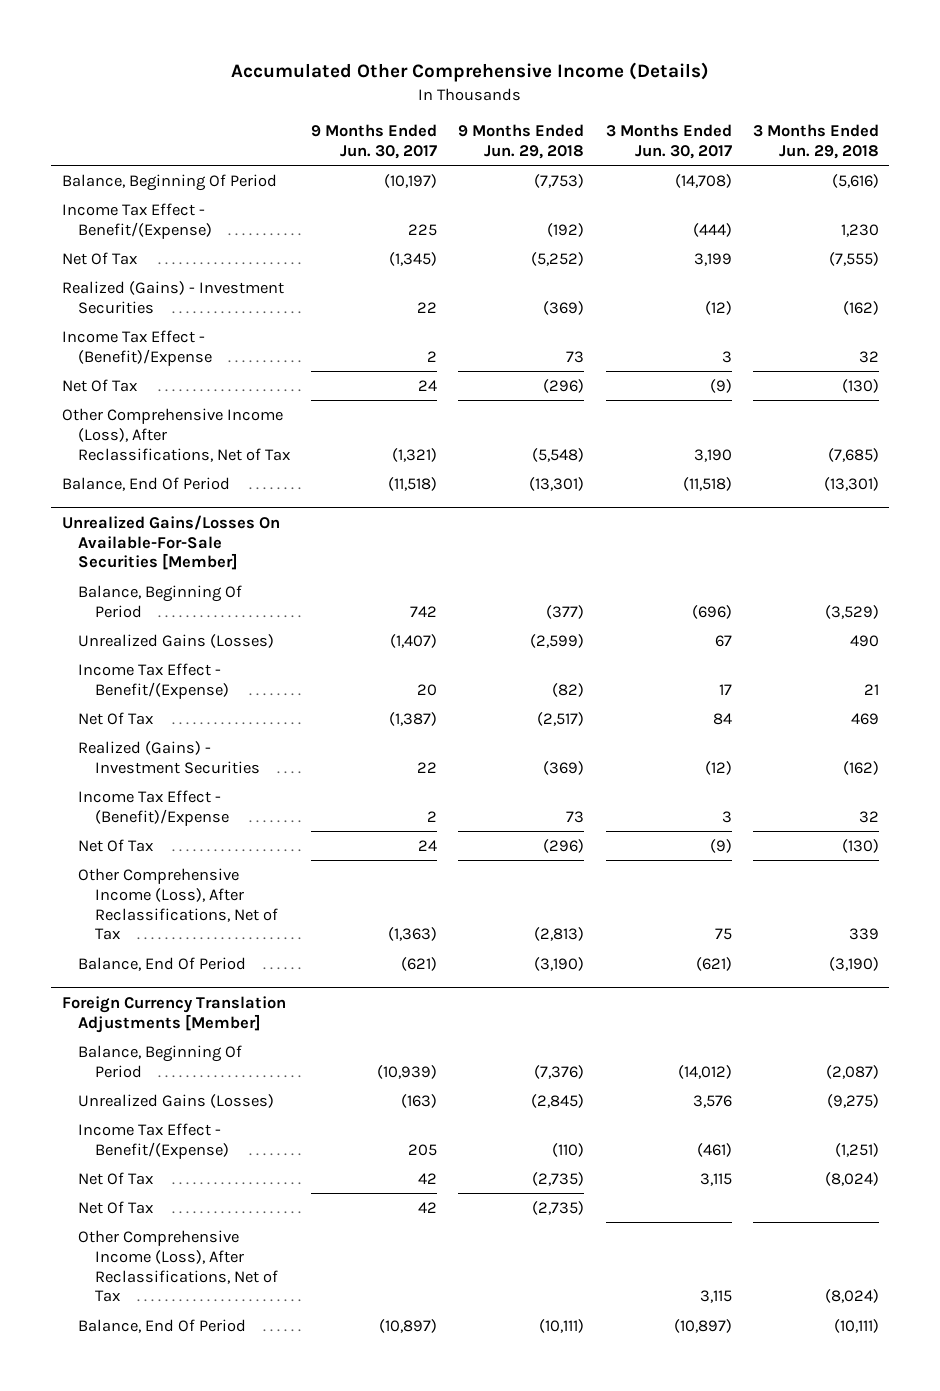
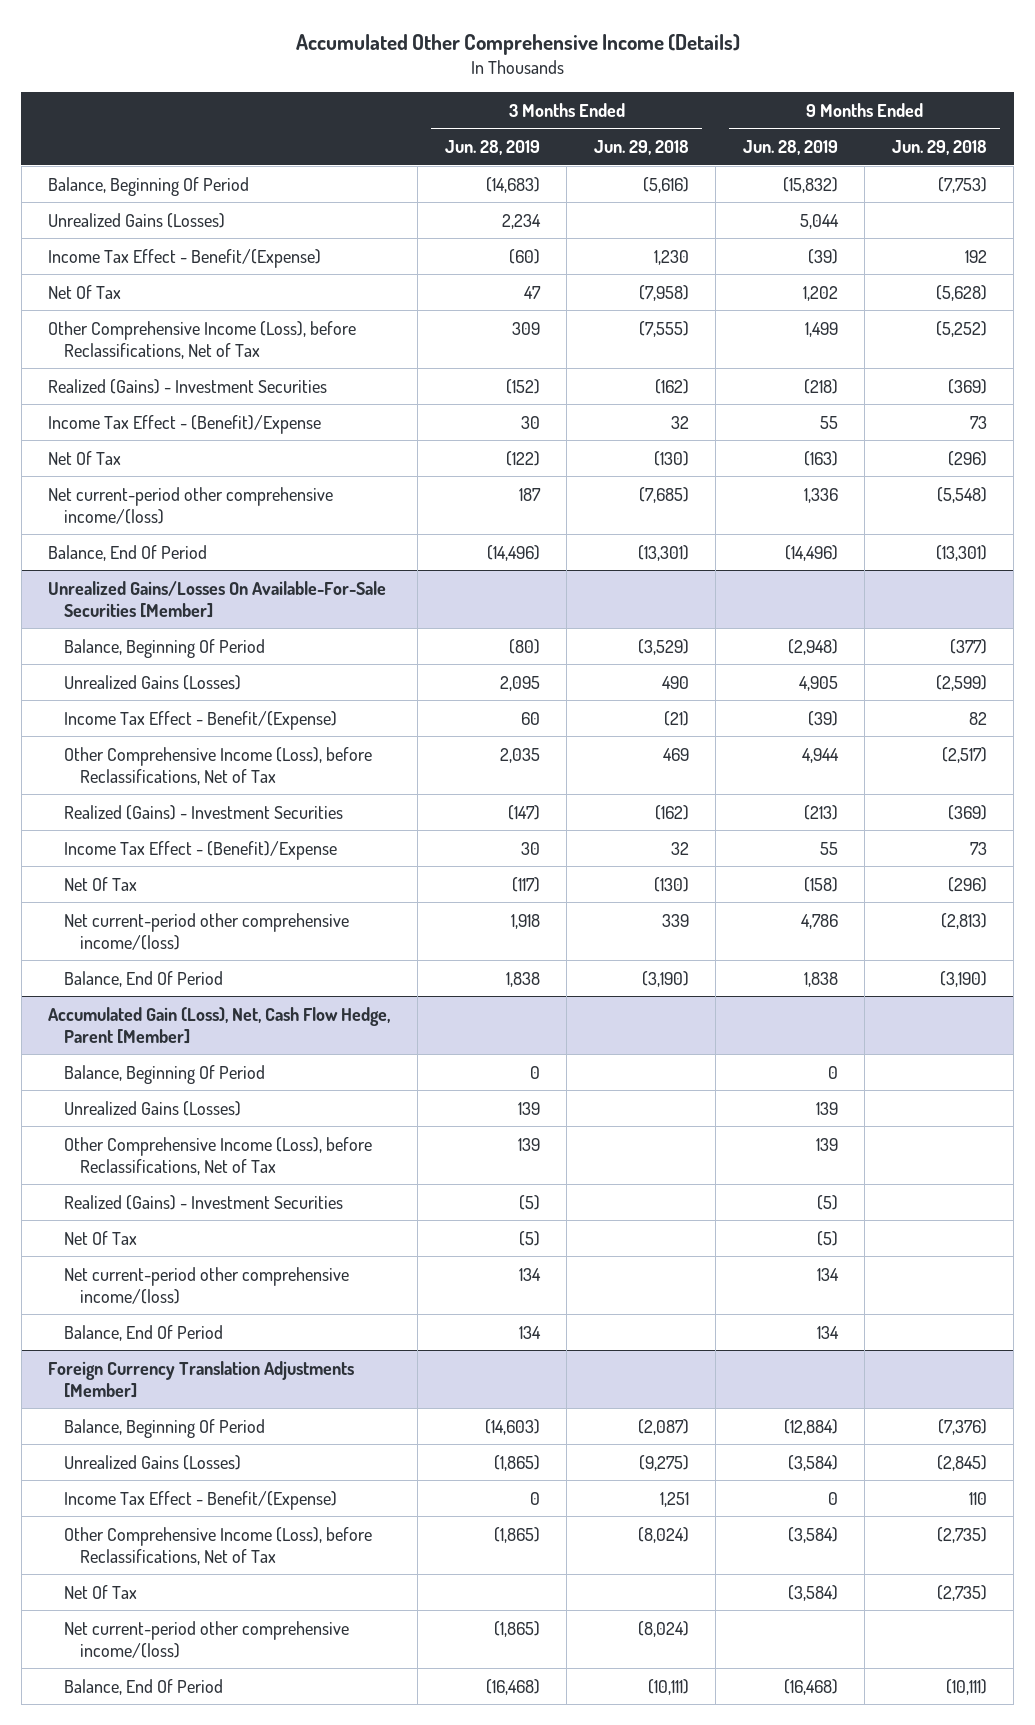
- | 9 Months Ended Jun. 30, 2017 | 9 Months Ended Jun. 29, 2018 | 3 Months Ended Jun. 30, 2017 | 3 Months Ended Jun. 29, 2018
+ | 3 Months Ended Jun. 28, 2019 | 3 Months Ended Jun. 29, 2018 | 9 Months Ended Jun. 28, 2019 | 9 Months Ended Jun. 29, 2018
- Income Tax Effect - Benefit/(Expense) | 225 | (192) | (444) | 1,230
- Net Of Tax | (1,345) | (5,252) | 3,199 | (7,555)
+ Unrealized Gains (Losses) | 2,234 | | 5,044 |
+ Income Tax Effect - Benefit/(Expense) | (60) | 1,230 | (39) | 192
+ Net Of Tax | 47 | (7,958) | 1,202 | (5,628)
+ Other Comprehensive Income (Loss), before Reclassifications, Net of Tax | 309 | (7,555) | 1,499 | (5,252)
- Other Comprehensive Income (Loss), After Reclassifications, Net of Tax | (1,321) | (5,548) | 3,190 | (7,685)
+ Net current-period other comprehensive income/(loss) | 187 | (7,685) | 1,336 | (5,548)
@ Unrealized Gains/Losses On Available-For-Sale Securities [Member]
- Income Tax Effect - Benefit/(Expense) | 20 | (82) | 17 | 21
- Net Of Tax | (1,387) | (2,517) | 84 | 469
+ Income Tax Effect - Benefit/(Expense) | 60 | (21) | (39) | 82
+ Other Comprehensive Income (Loss), before Reclassifications, Net of Tax | 2,035 | 469 | 4,944 | (2,517)
- Other Comprehensive Income (Loss), After Reclassifications, Net of Tax | (1,363) | (2,813) | 75 | 339
+ Net current-period other comprehensive income/(loss) | 1,918 | 339 | 4,786 | (2,813)
+ Accumulated Gain (Loss), Net, Cash Flow Hedge, Parent [Member]
+ Balance, Beginning Of Period | 0 | | 0 |
+ Unrealized Gains (Losses) | 139 | | 139 |
+ Other Comprehensive Income (Loss), before Reclassifications, Net of Tax | 139 | | 139 |
+ Realized (Gains) - Investment Securities | (5) | | (5) |
+ Net Of Tax | (5) | | (5) |
+ Net current-period other comprehensive income/(loss) | 134 | | 134 |
+ Balance, End Of Period | 134 | | 134 |
@ Foreign Currency Translation Adjustments [Member]
- Income Tax Effect - Benefit/(Expense) | 205 | (110) | (461) | (1,251)
- Net Of Tax | 42 | (2,735) | 3,115 | (8,024)
+ Income Tax Effect - Benefit/(Expense) | 0 | 1,251 | 0 | 110
+ Other Comprehensive Income (Loss), before Reclassifications, Net of Tax | (1,865) | (8,024) | (3,584) | (2,735)
- Other Comprehensive Income (Loss), After Reclassifications, Net of Tax | | | 3,115 | (8,024)
+ Net current-period other comprehensive income/(loss) | (1,865) | (8,024) | |

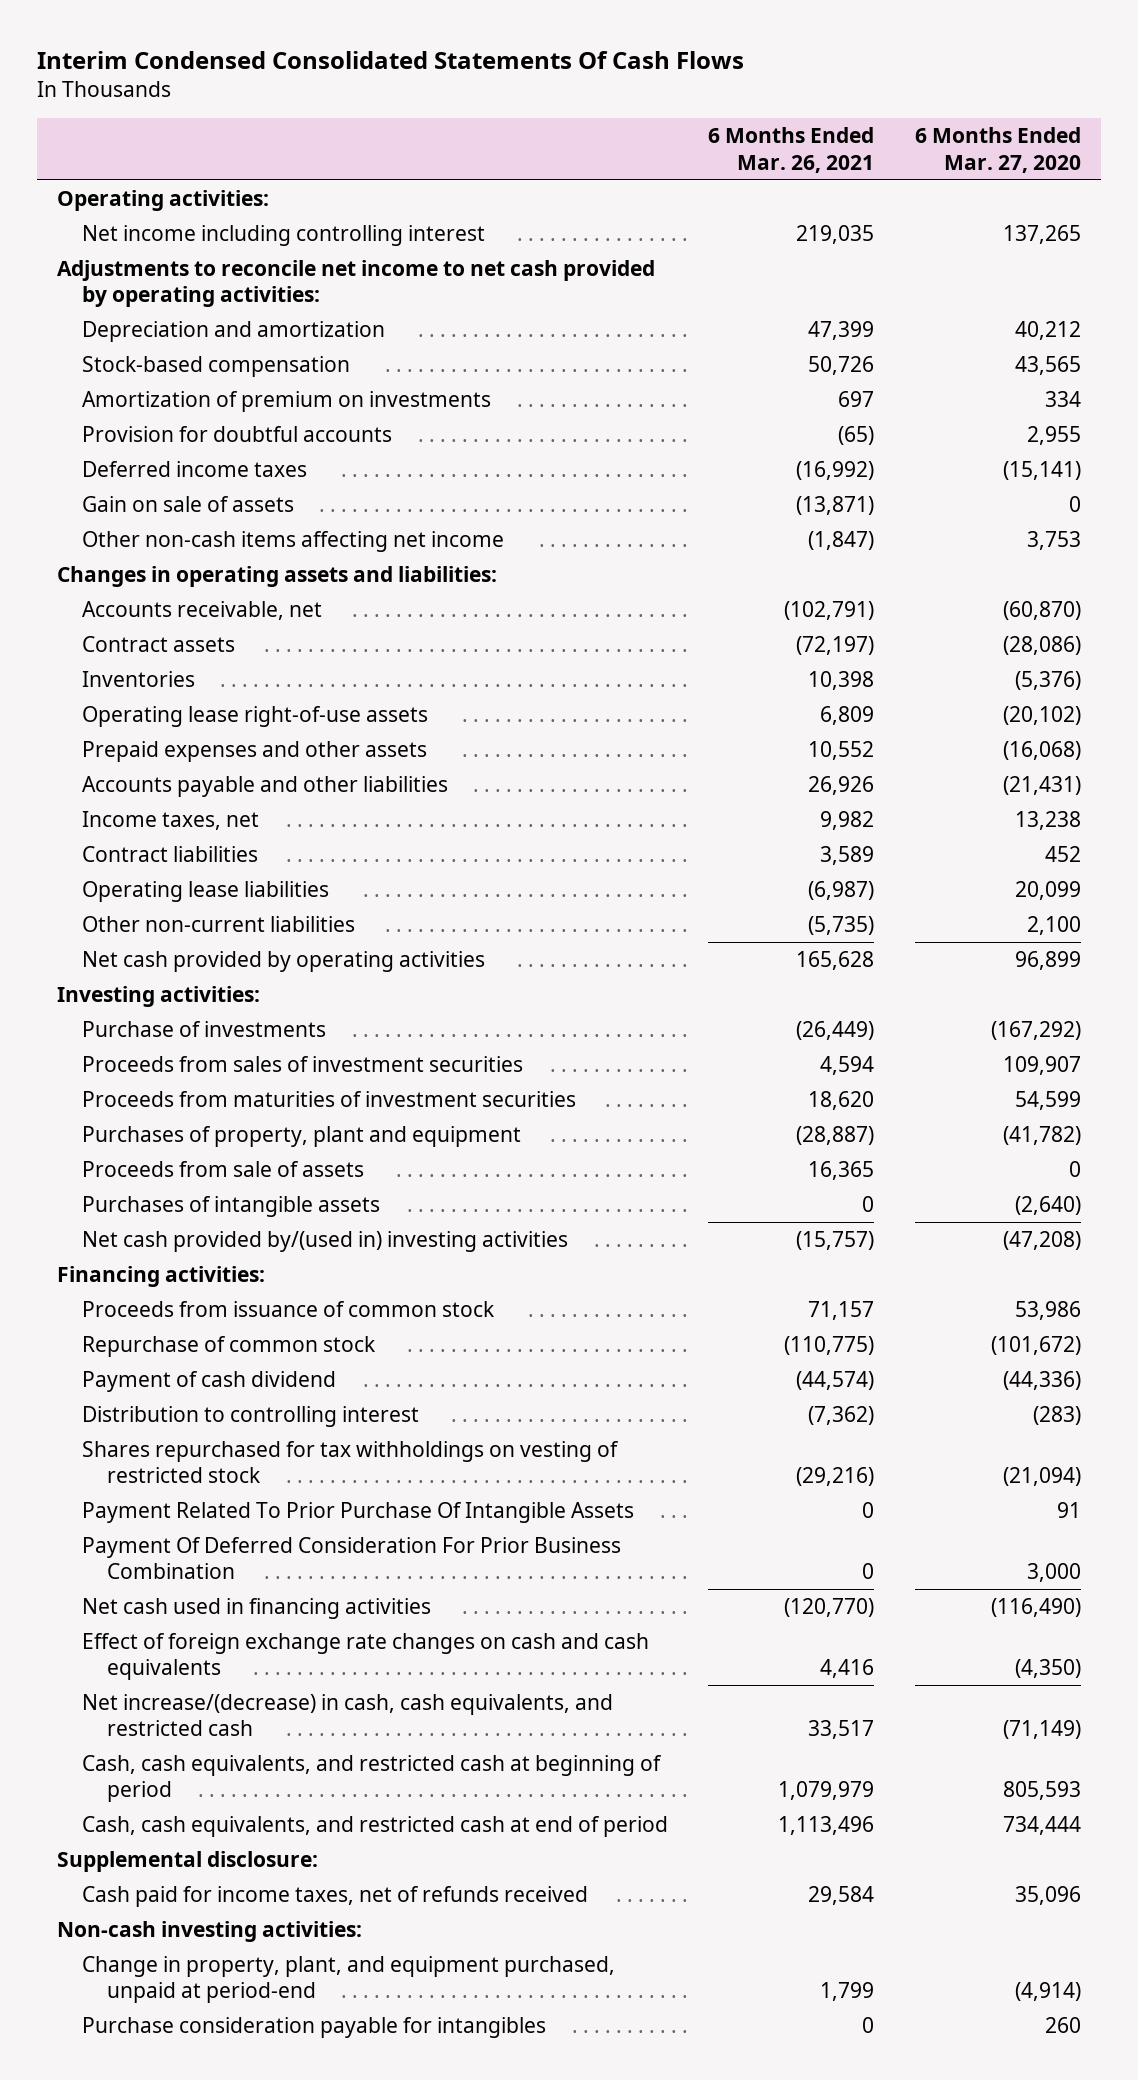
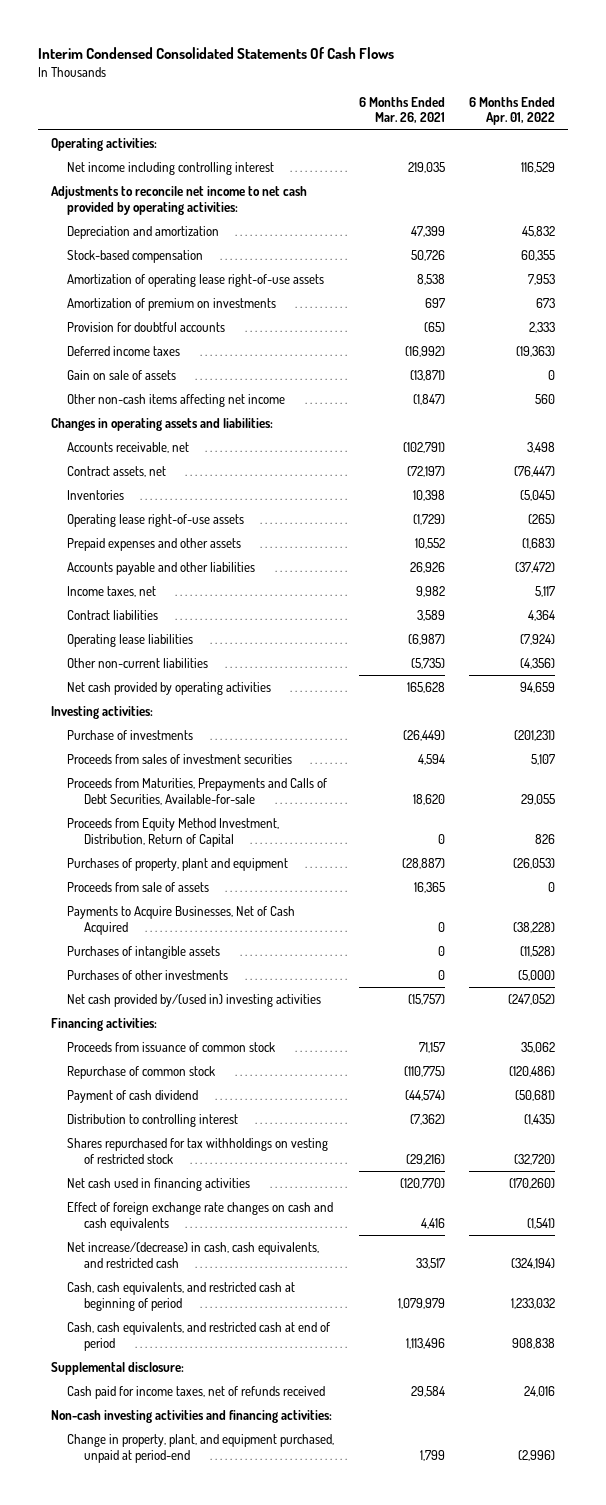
- | 6 Months Ended Mar. 26, 2021 | 6 Months Ended Mar. 27, 2020
+ | 6 Months Ended Mar. 26, 2021 | 6 Months Ended Apr. 01, 2022
+ Amortization of operating lease right-of-use assets | 8,538 | 7,953
- Contract assets | (72,197) | (28,086)
+ Contract assets, net | (72,197) | (76,447)
- Operating lease right-of-use assets | 6,809 | (20,102)
+ Operating lease right-of-use assets | (1,729) | (265)
- Proceeds from maturities of investment securities | 18,620 | 54,599
+ Proceeds from Maturities, Prepayments and Calls of Debt Securities, Available-for-sale | 18,620 | 29,055
+ Proceeds from Equity Method Investment, Distribution, Return of Capital | 0 | 826
+ Payments to Acquire Businesses, Net of Cash Acquired | 0 | (38,228)
+ Purchases of other investments | 0 | (5,000)
- Payment Related To Prior Purchase Of Intangible Assets | 0 | 91
- Payment Of Deferred Consideration For Prior Business Combination | 0 | 3,000
- Non-cash investing activities:
+ Non-cash investing activities and financing activities:
- Purchase consideration payable for intangibles | 0 | 260

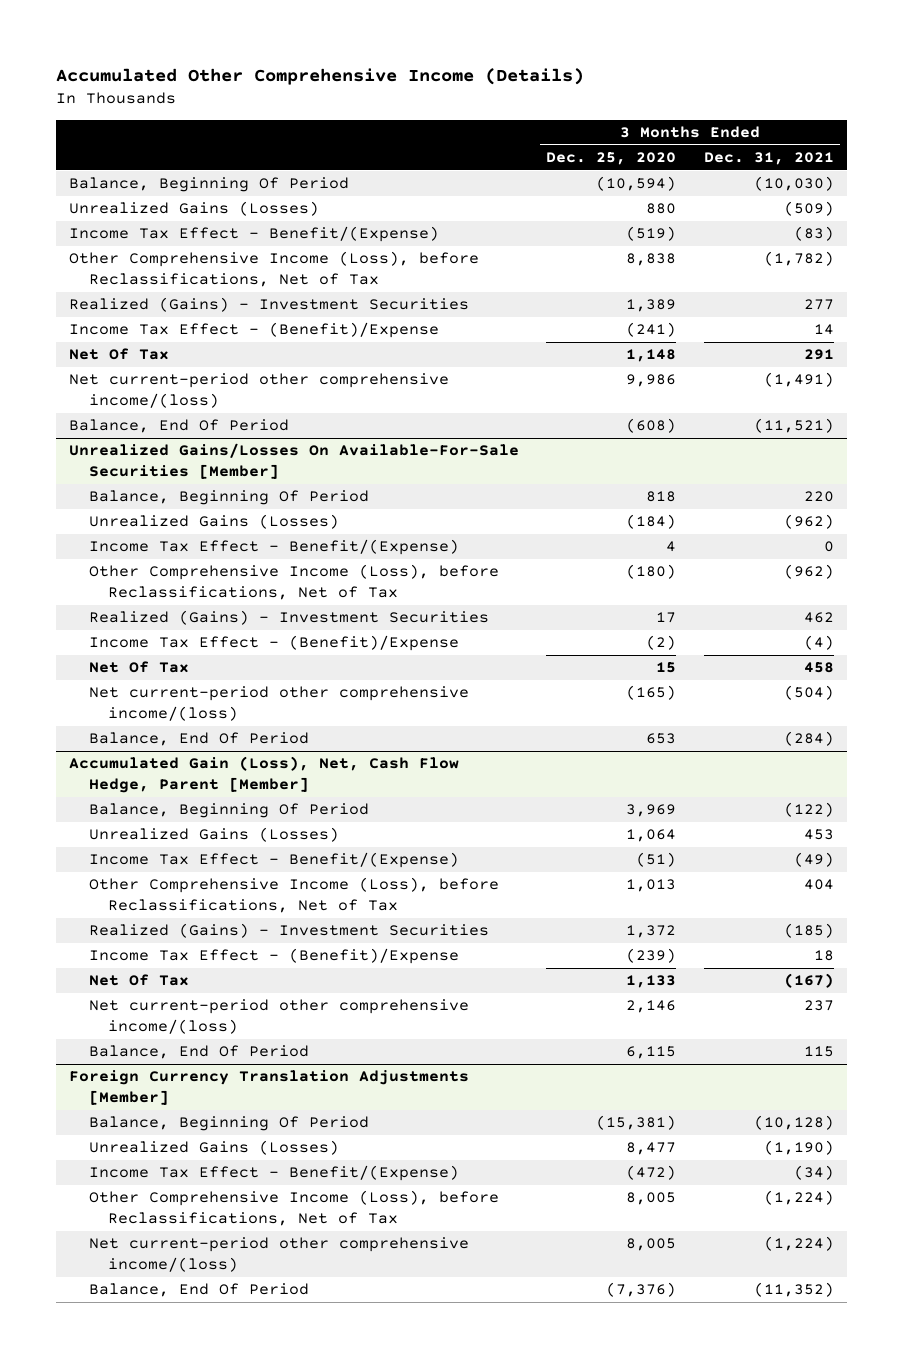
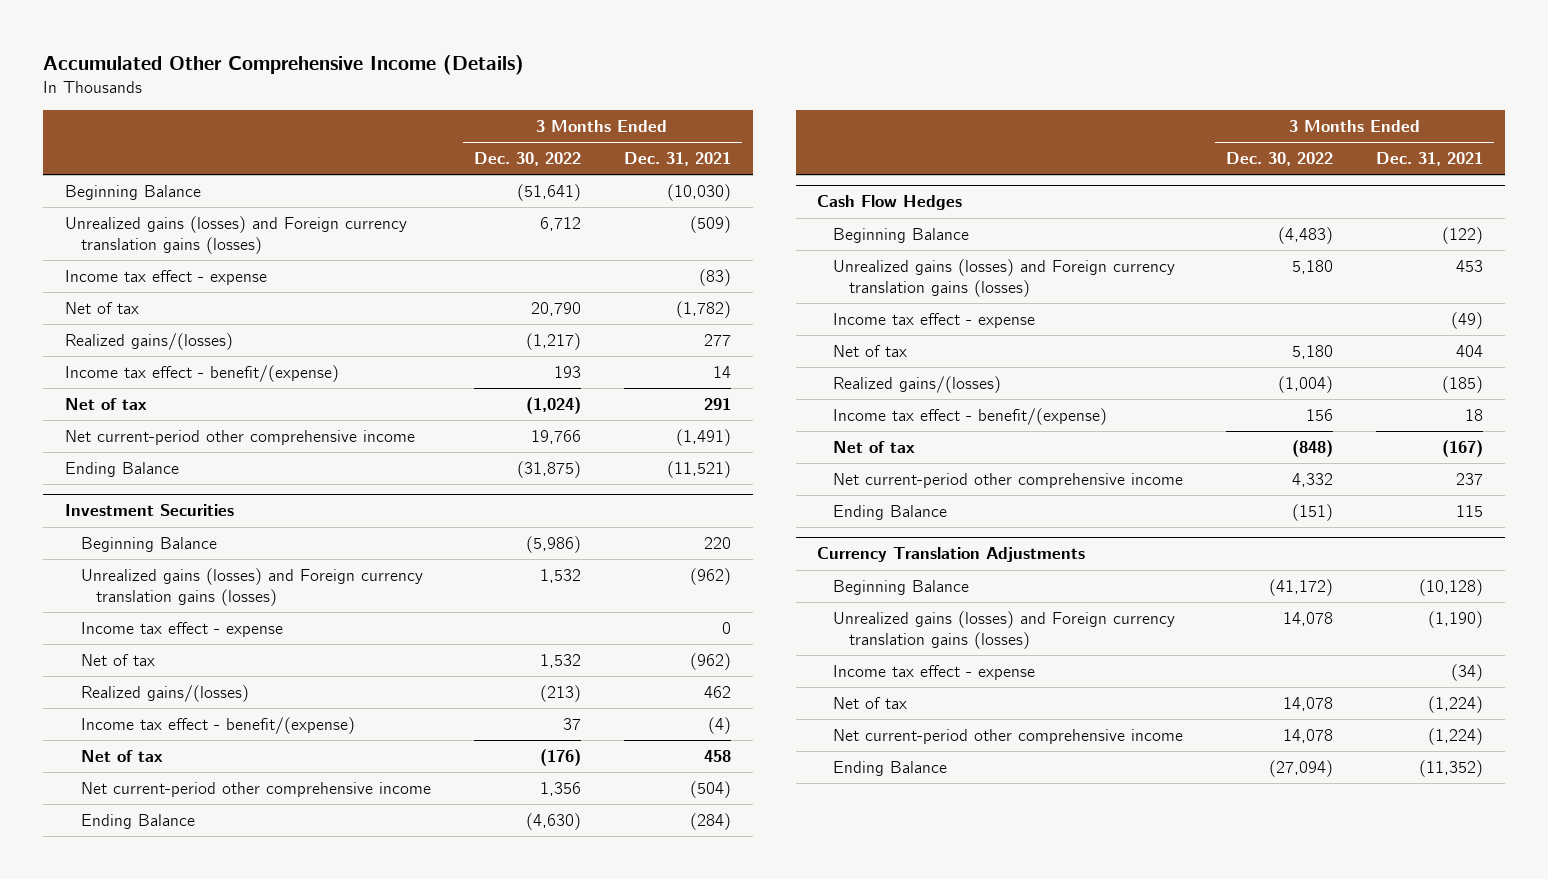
- | 3 Months Ended Dec. 25, 2020 | 3 Months Ended Dec. 31, 2021
+ | 3 Months Ended Dec. 30, 2022 | 3 Months Ended Dec. 31, 2021
- Balance, Beginning Of Period | (10,594) | (10,030)
- Unrealized Gains (Losses) | 880 | (509)
- Income Tax Effect - Benefit/(Expense) | (519) | (83)
- Other Comprehensive Income (Loss), before Reclassifications, Net of Tax | 8,838 | (1,782)
- Realized (Gains) - Investment Securities | 1,389 | 277
- Income Tax Effect - (Benefit)/Expense | (241) | 14
- Net Of Tax | 1,148 | 291
- Net current-period other comprehensive income/(loss) | 9,986 | (1,491)
- Balance, End Of Period | (608) | (11,521)
- Unrealized Gains/Losses On Available-For-Sale Securities [Member]
- Balance, Beginning Of Period | 818 | 220
- Unrealized Gains (Losses) | (184) | (962)
- Income Tax Effect - Benefit/(Expense) | 4 | 0
- Other Comprehensive Income (Loss), before Reclassifications, Net of Tax | (180) | (962)
- Realized (Gains) - Investment Securities | 17 | 462
- Income Tax Effect - (Benefit)/Expense | (2) | (4)
- Net Of Tax | 15 | 458
- Net current-period other comprehensive income/(loss) | (165) | (504)
- Balance, End Of Period | 653 | (284)
- Accumulated Gain (Loss), Net, Cash Flow Hedge, Parent [Member]
- Balance, Beginning Of Period | 3,969 | (122)
- Unrealized Gains (Losses) | 1,064 | 453
- Income Tax Effect - Benefit/(Expense) | (51) | (49)
- Other Comprehensive Income (Loss), before Reclassifications, Net of Tax | 1,013 | 404
- Realized (Gains) - Investment Securities | 1,372 | (185)
- Income Tax Effect - (Benefit)/Expense | (239) | 18
- Net Of Tax | 1,133 | (167)
- Net current-period other comprehensive income/(loss) | 2,146 | 237
- Balance, End Of Period | 6,115 | 115
- Foreign Currency Translation Adjustments [Member]
- Balance, Beginning Of Period | (15,381) | (10,128)
- Unrealized Gains (Losses) | 8,477 | (1,190)
- Income Tax Effect - Benefit/(Expense) | (472) | (34)
- Other Comprehensive Income (Loss), before Reclassifications, Net of Tax | 8,005 | (1,224)
- Net current-period other comprehensive income/(loss) | 8,005 | (1,224)
- Balance, End Of Period | (7,376) | (11,352)
+ Beginning Balance | (51,641) | (10,030)
+ Unrealized gains (losses) and Foreign currency translation gains (losses) | 6,712 | (509)
+ Income tax effect - expense | | (83)
+ Net of tax | 20,790 | (1,782)
+ Realized gains/(losses) | (1,217) | 277
+ Income tax effect - benefit/(expense) | 193 | 14
+ Net of tax | (1,024) | 291
+ Net current-period other comprehensive income | 19,766 | (1,491)
+ Ending Balance | (31,875) | (11,521)
+ Investment Securities
+ Beginning Balance | (5,986) | 220
+ Unrealized gains (losses) and Foreign currency translation gains (losses) | 1,532 | (962)
+ Income tax effect - expense | | 0
+ Net of tax | 1,532 | (962)
+ Realized gains/(losses) | (213) | 462
+ Income tax effect - benefit/(expense) | 37 | (4)
+ Net of tax | (176) | 458
+ Net current-period other comprehensive income | 1,356 | (504)
+ Ending Balance | (4,630) | (284)
+ Cash Flow Hedges
+ Beginning Balance | (4,483) | (122)
+ Unrealized gains (losses) and Foreign currency translation gains (losses) | 5,180 | 453
+ Income tax effect - expense | | (49)
+ Net of tax | 5,180 | 404
+ Realized gains/(losses) | (1,004) | (185)
+ Income tax effect - benefit/(expense) | 156 | 18
+ Net of tax | (848) | (167)
+ Net current-period other comprehensive income | 4,332 | 237
+ Ending Balance | (151) | 115
+ Currency Translation Adjustments
+ Beginning Balance | (41,172) | (10,128)
+ Unrealized gains (losses) and Foreign currency translation gains (losses) | 14,078 | (1,190)
+ Income tax effect - expense | | (34)
+ Net of tax | 14,078 | (1,224)
+ Net current-period other comprehensive income | 14,078 | (1,224)
+ Ending Balance | (27,094) | (11,352)

